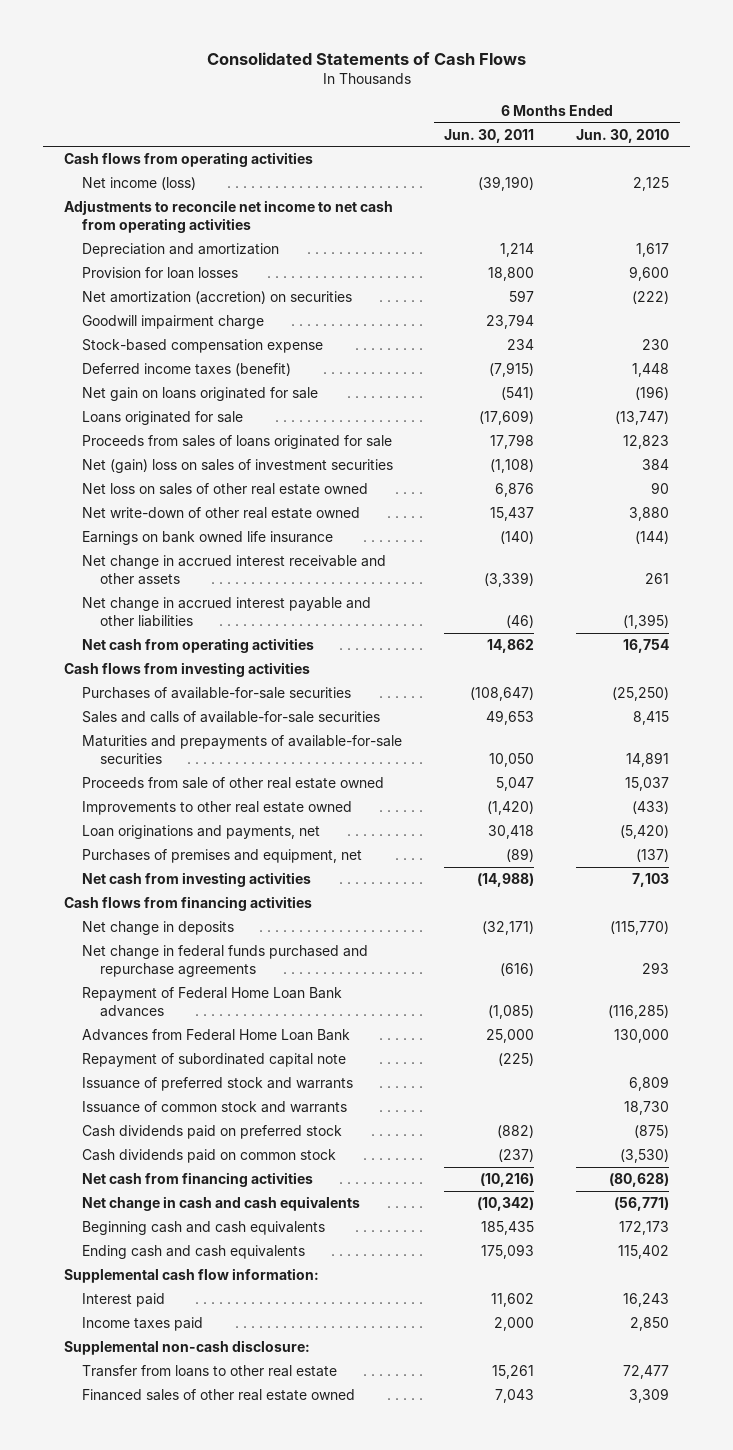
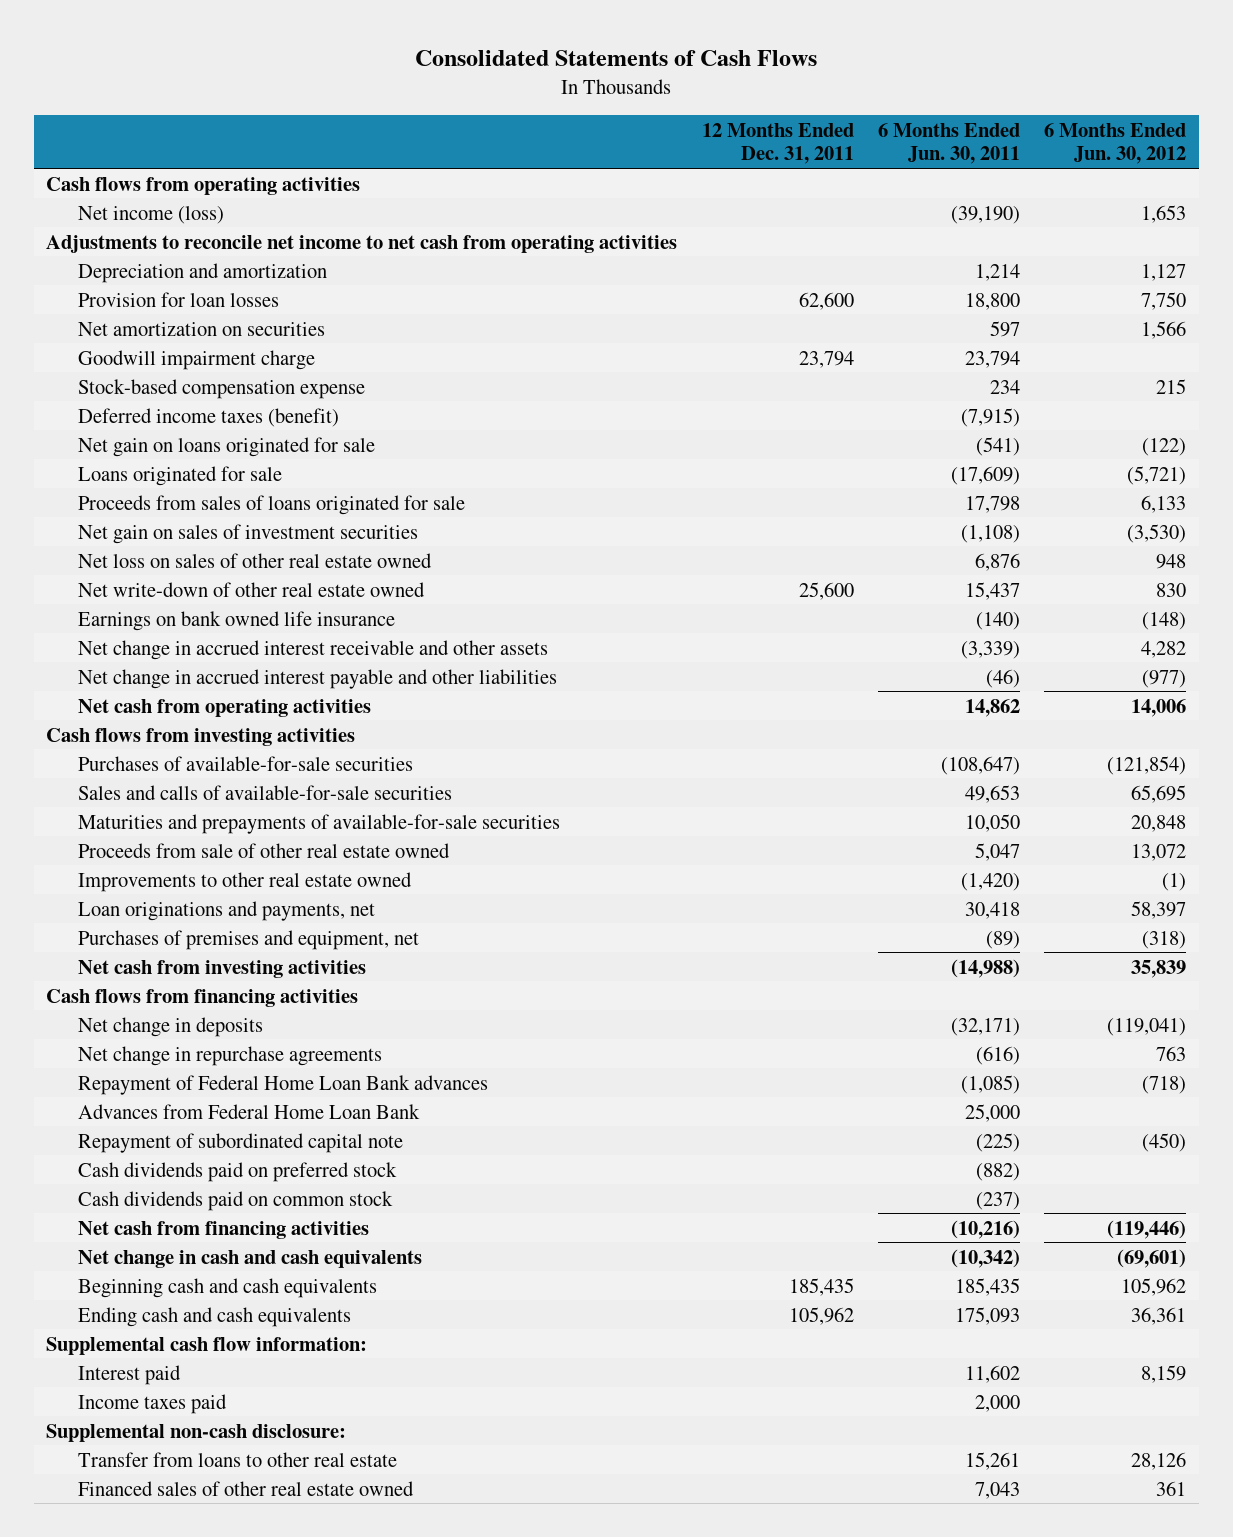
- | 6 Months Ended Jun. 30, 2011 | 6 Months Ended Jun. 30, 2010
+ | 12 Months Ended Dec. 31, 2011 | 6 Months Ended Jun. 30, 2011 | 6 Months Ended Jun. 30, 2012
- Net amortization (accretion) on securities | 597 | (222)
+ Net amortization on securities | | 597 | 1,566
- Net (gain) loss on sales of investment securities | (1,108) | 384
+ Net gain on sales of investment securities | | (1,108) | (3,530)
- Net change in federal funds purchased and repurchase agreements | (616) | 293
+ Net change in repurchase agreements | | (616) | 763
- Issuance of preferred stock and warrants | | 6,809
- Issuance of common stock and warrants | | 18,730

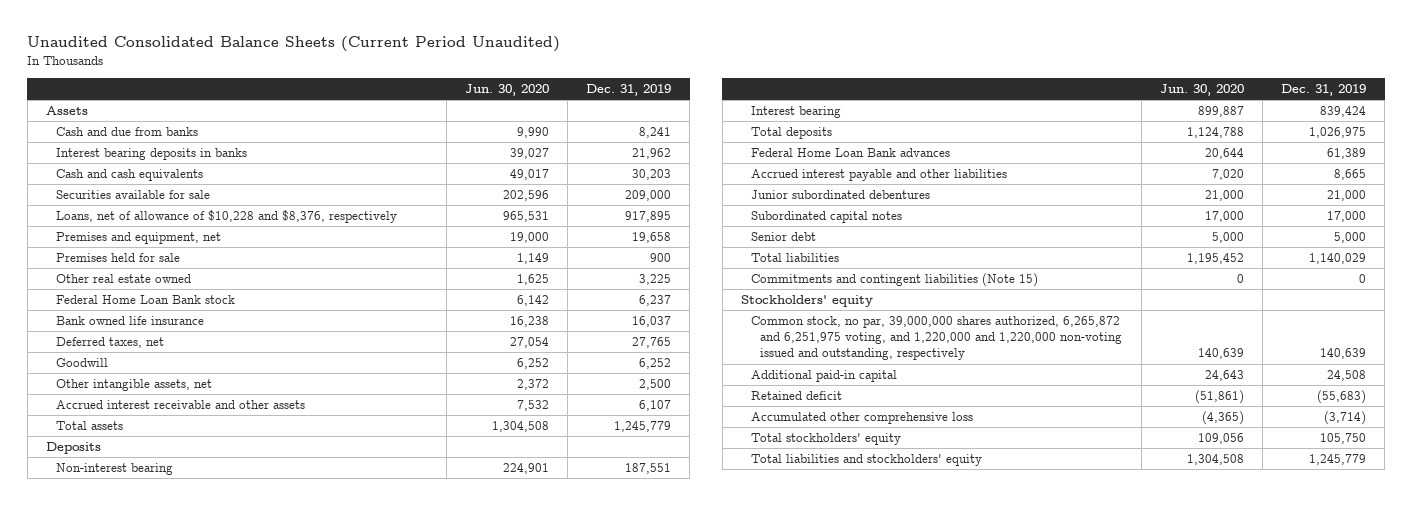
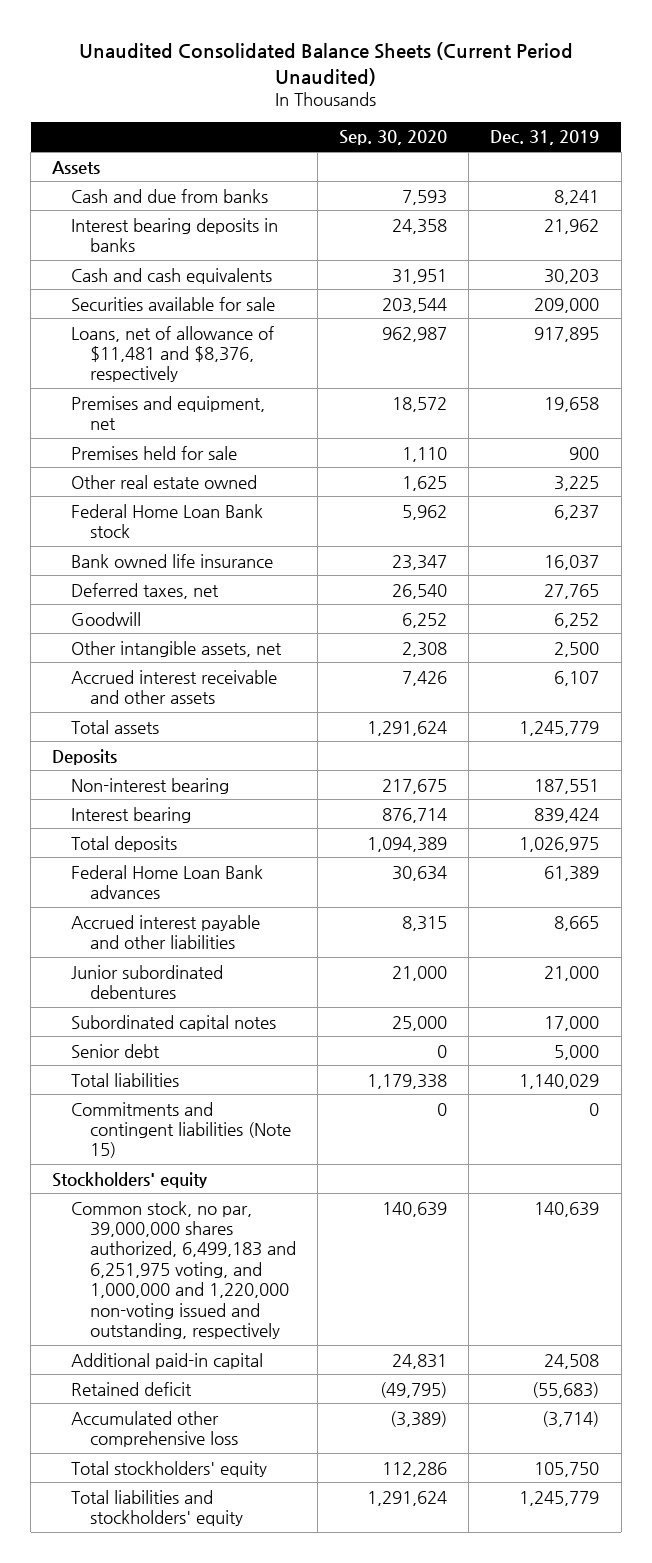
- | Jun. 30, 2020 | Dec. 31, 2019
+ | Sep. 30, 2020 | Dec. 31, 2019
- Loans, net of allowance of $10,228 and $8,376, respectively | 965,531 | 917,895
+ Loans, net of allowance of $11,481 and $8,376, respectively | 962,987 | 917,895
- Common stock, no par, 39,000,000 shares authorized, 6,265,872 and 6,251,975 voting, and 1,220,000 and 1,220,000 non-voting issued and outstanding, respectively | 140,639 | 140,639
+ Common stock, no par, 39,000,000 shares authorized, 6,499,183 and 6,251,975 voting, and 1,000,000 and 1,220,000 non-voting issued and outstanding, respectively | 140,639 | 140,639

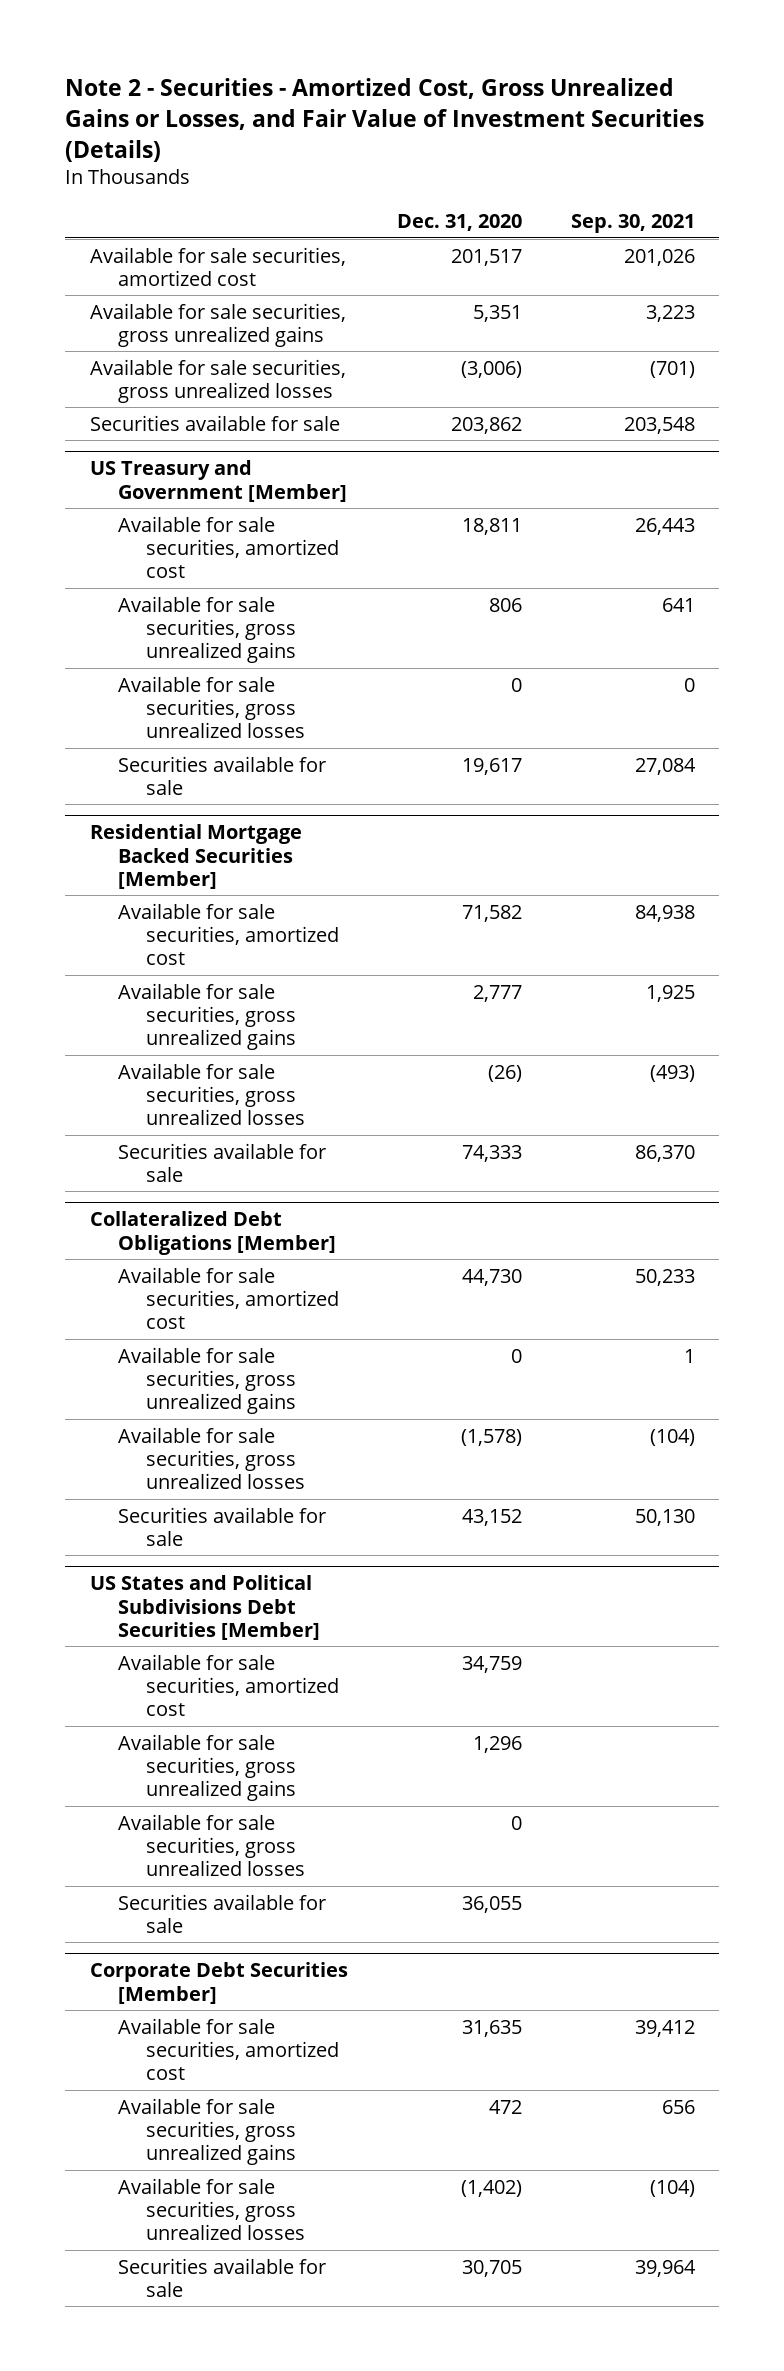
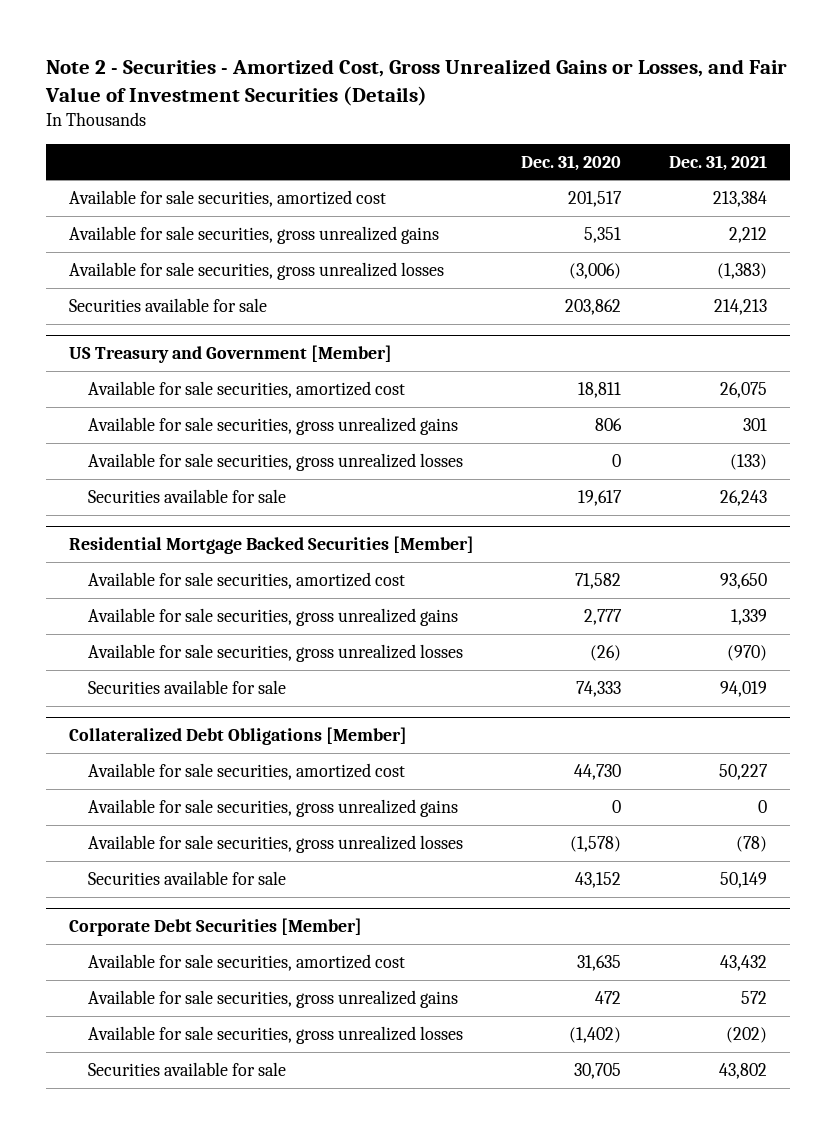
- | Dec. 31, 2020 | Sep. 30, 2021
+ | Dec. 31, 2020 | Dec. 31, 2021
- US States and Political Subdivisions Debt Securities [Member]
- Available for sale securities, amortized cost | 34,759 |
- Available for sale securities, gross unrealized gains | 1,296 |
- Available for sale securities, gross unrealized losses | 0 |
- Securities available for sale | 36,055 |

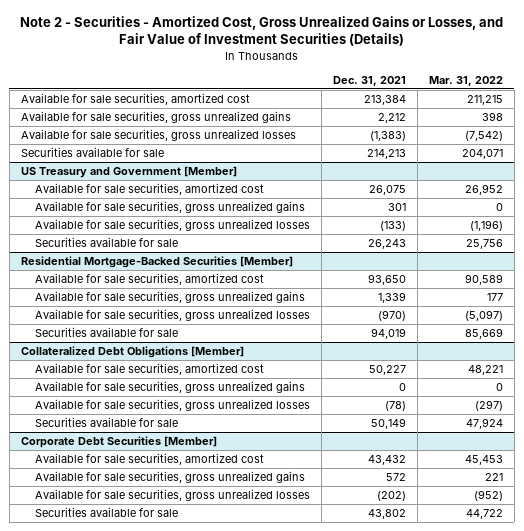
- | Dec. 31, 2020 | Dec. 31, 2021
+ | Dec. 31, 2021 | Mar. 31, 2022
- Residential Mortgage Backed Securities [Member]
+ Residential Mortgage-Backed Securities [Member]

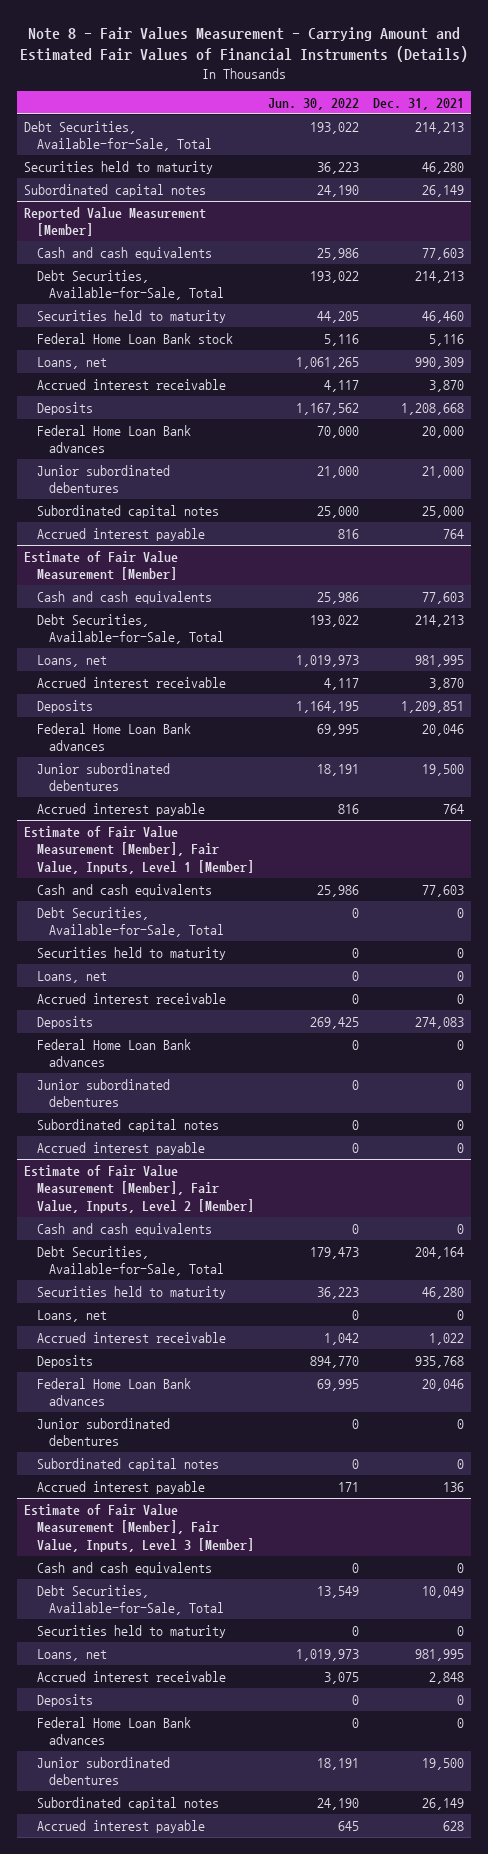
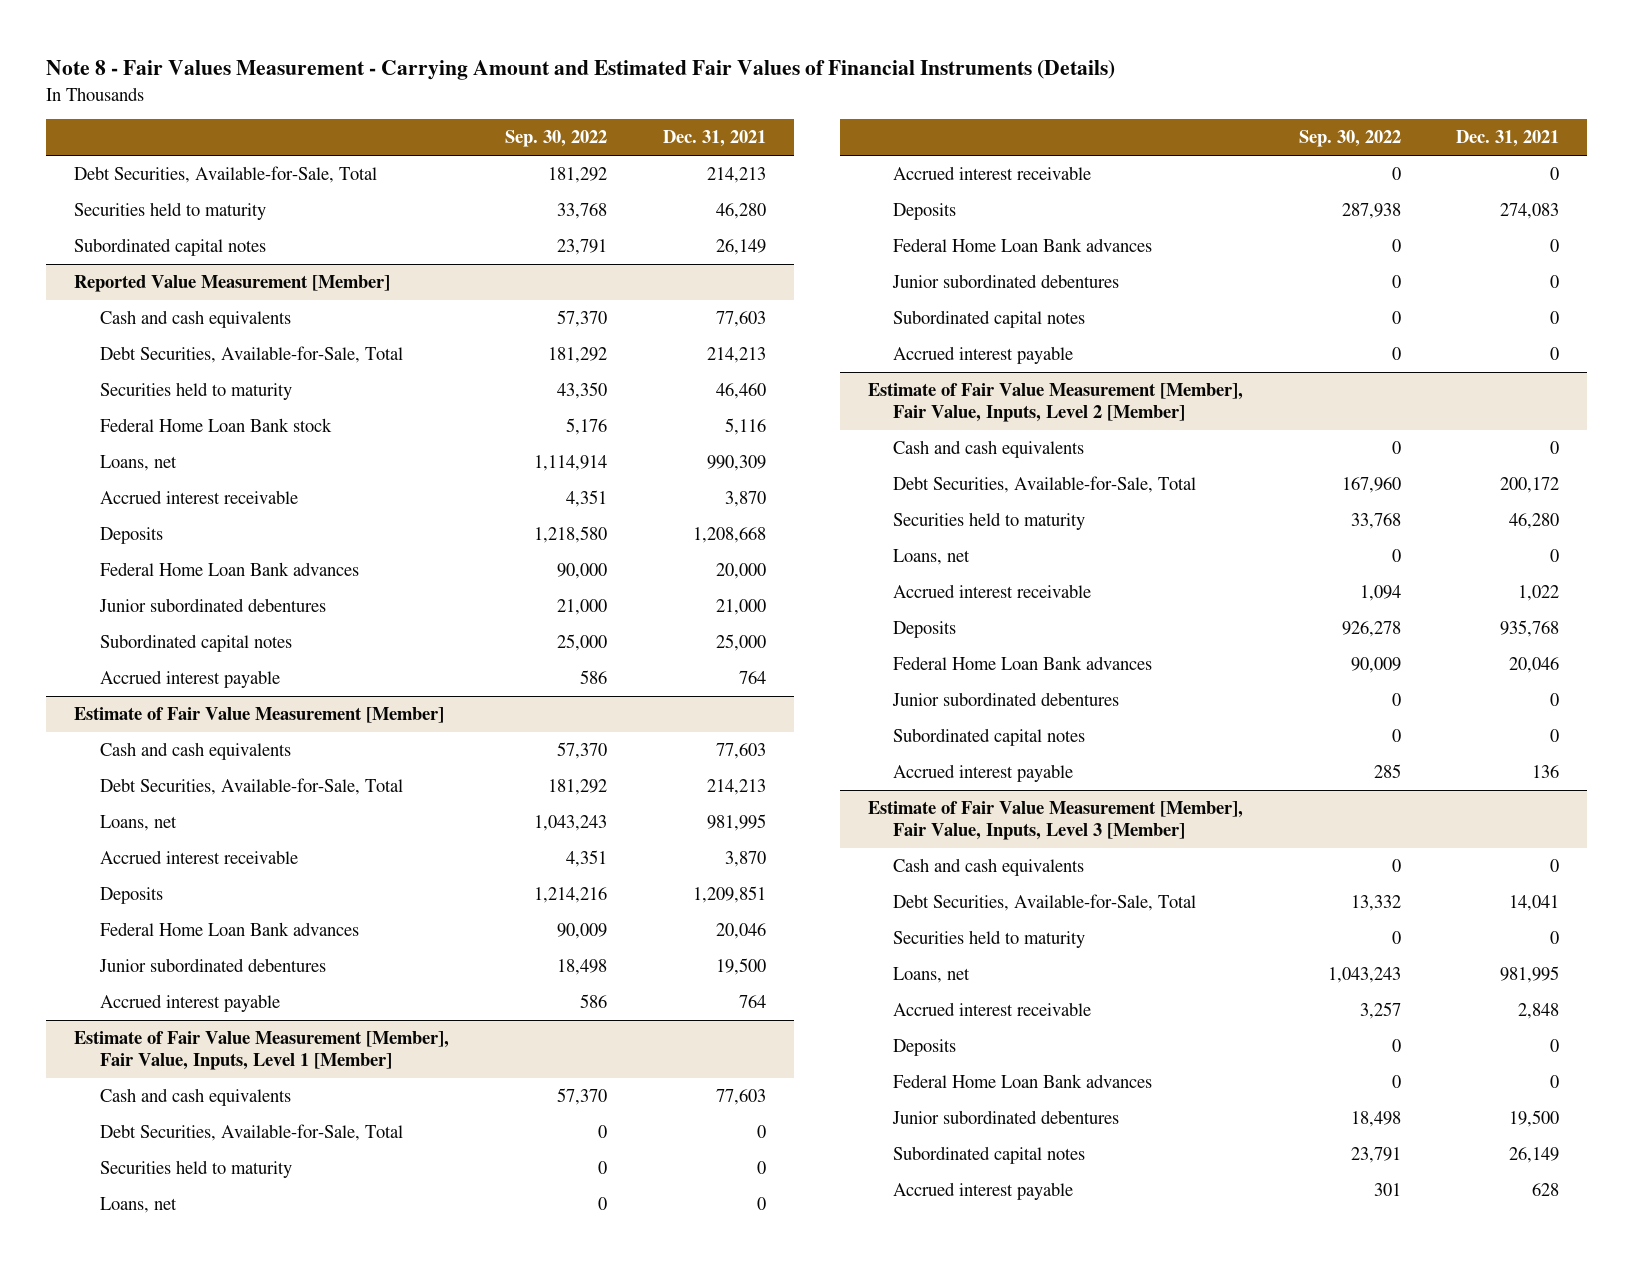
- | Jun. 30, 2022 | Dec. 31, 2021
+ | Sep. 30, 2022 | Dec. 31, 2021
@ Estimate of Fair Value Measurement [Member], Fair Value, Inputs, Level 2 [Member]
- Debt Securities, Available-for-Sale, Total | 179,473 | 204,164
+ Debt Securities, Available-for-Sale, Total | 167,960 | 200,172
@ Estimate of Fair Value Measurement [Member], Fair Value, Inputs, Level 3 [Member]
- Debt Securities, Available-for-Sale, Total | 13,549 | 10,049
+ Debt Securities, Available-for-Sale, Total | 13,332 | 14,041

